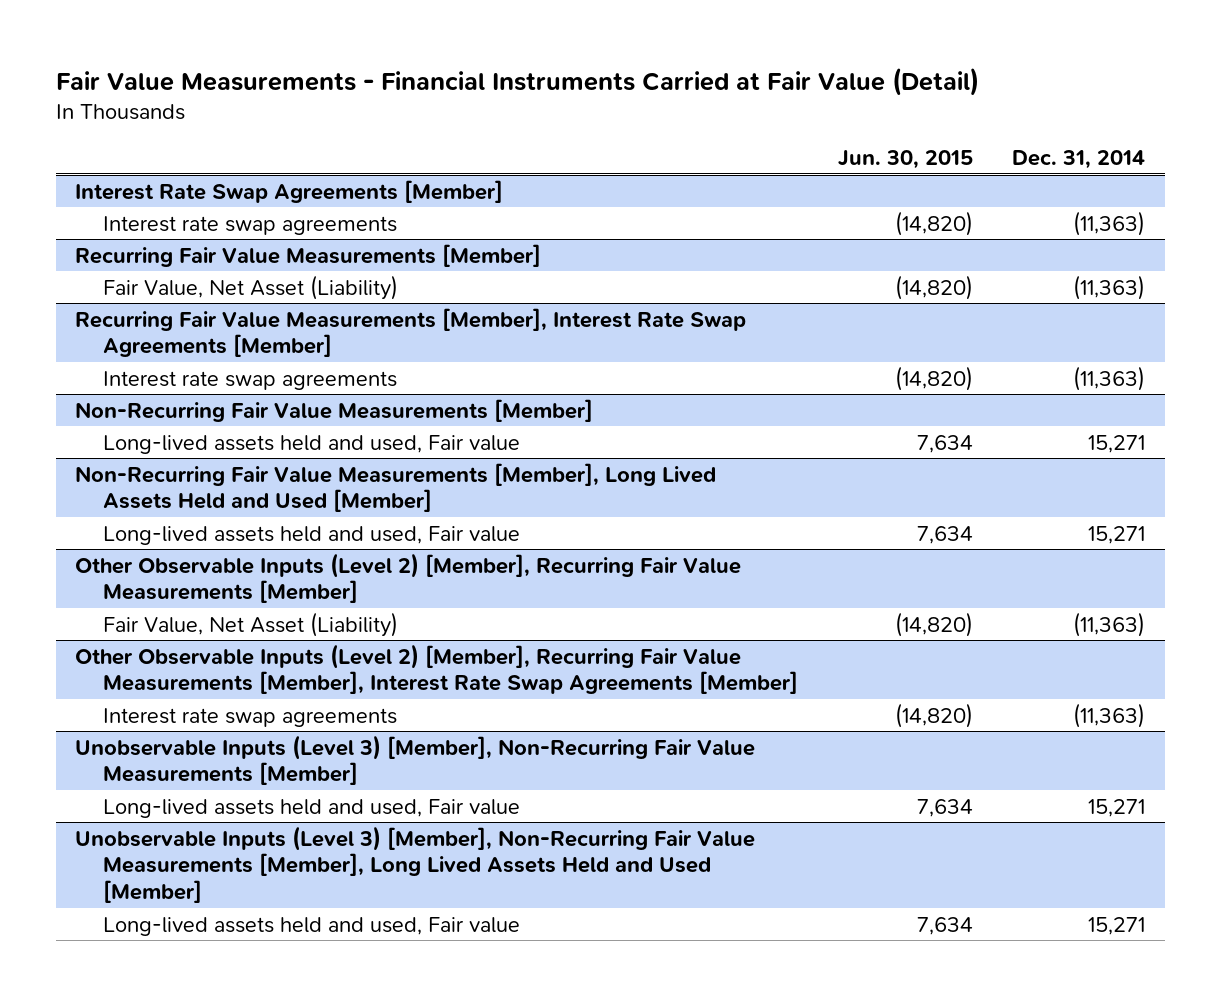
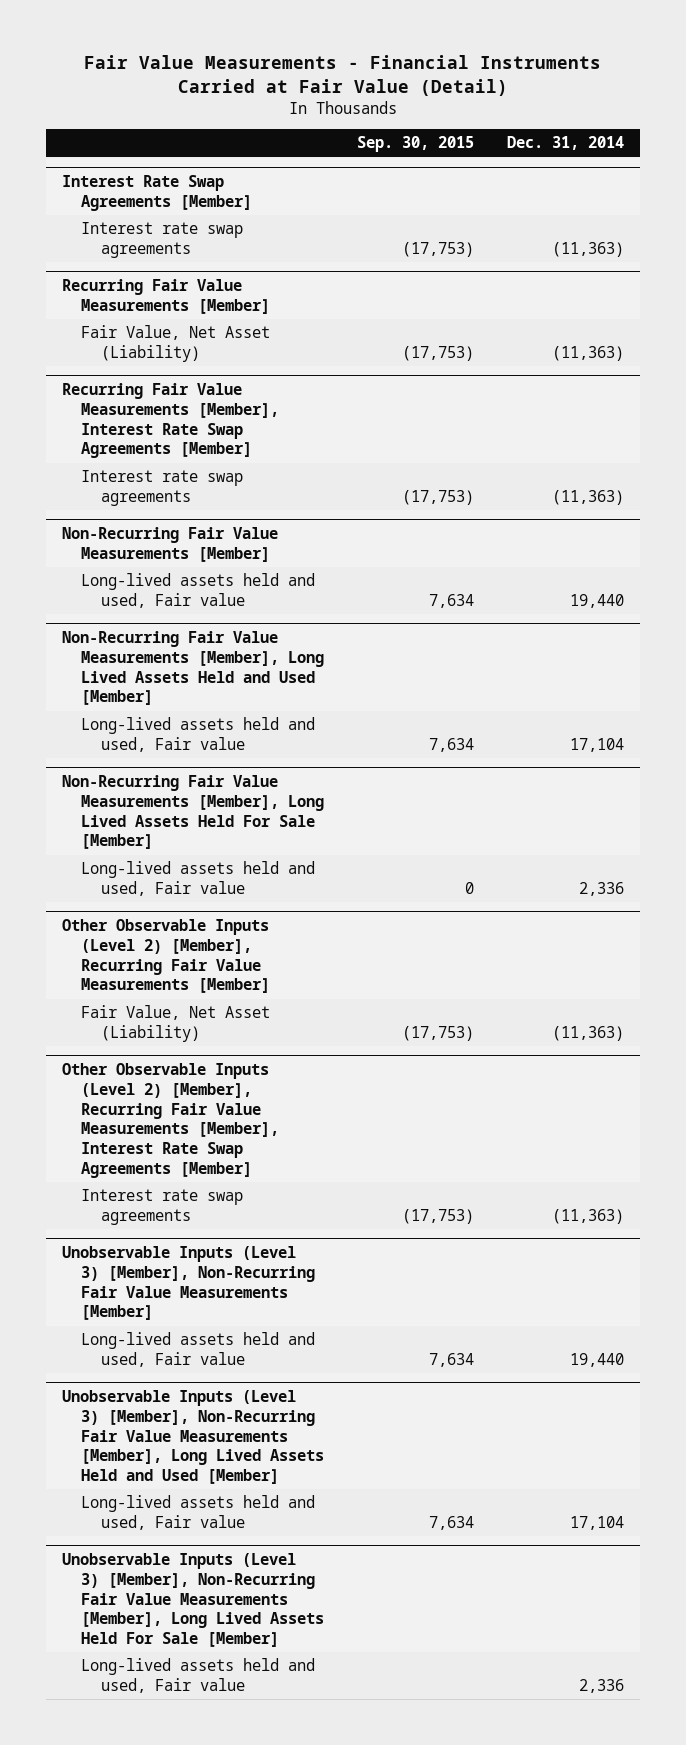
- | Jun. 30, 2015 | Dec. 31, 2014
+ | Sep. 30, 2015 | Dec. 31, 2014
@ Non-Recurring Fair Value Measurements [Member]
- Long-lived assets held and used, Fair value | 7,634 | 15,271
+ Long-lived assets held and used, Fair value | 7,634 | 19,440
@ Non-Recurring Fair Value Measurements [Member], Long Lived Assets Held and Used [Member]
- Long-lived assets held and used, Fair value | 7,634 | 15,271
+ Long-lived assets held and used, Fair value | 7,634 | 17,104
+ Non-Recurring Fair Value Measurements [Member], Long Lived Assets Held For Sale [Member]
+ Long-lived assets held and used, Fair value | 0 | 2,336
@ Unobservable Inputs (Level 3) [Member], Non-Recurring Fair Value Measurements [Member]
- Long-lived assets held and used, Fair value | 7,634 | 15,271
+ Long-lived assets held and used, Fair value | 7,634 | 19,440
@ Unobservable Inputs (Level 3) [Member], Non-Recurring Fair Value Measurements [Member], Long Lived Assets Held and Used [Member]
- Long-lived assets held and used, Fair value | 7,634 | 15,271
+ Long-lived assets held and used, Fair value | 7,634 | 17,104
+ Unobservable Inputs (Level 3) [Member], Non-Recurring Fair Value Measurements [Member], Long Lived Assets Held For Sale [Member]
+ Long-lived assets held and used, Fair value | | 2,336

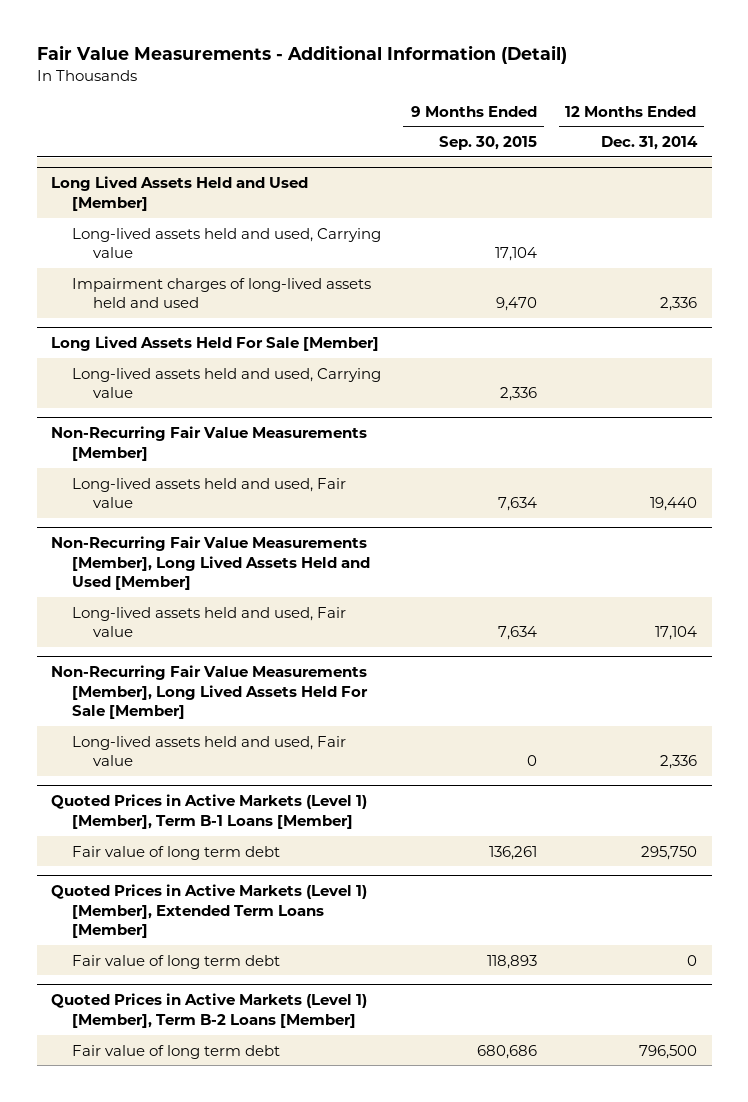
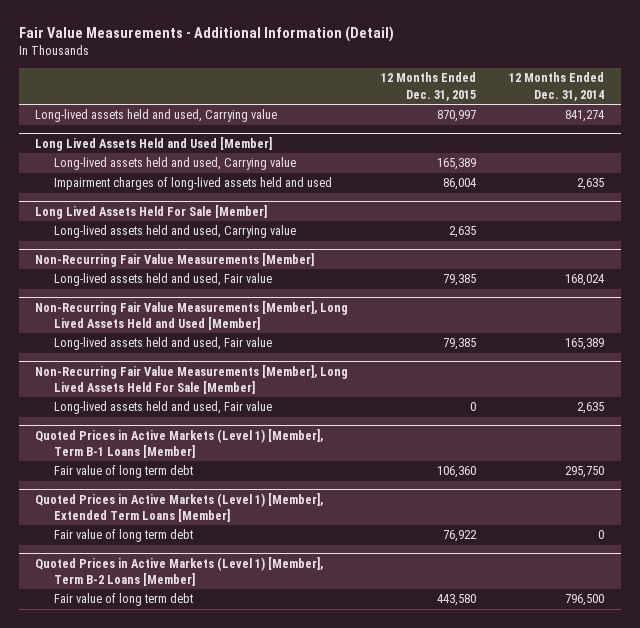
- | 9 Months Ended Sep. 30, 2015 | 12 Months Ended Dec. 31, 2014
+ | 12 Months Ended Dec. 31, 2015 | 12 Months Ended Dec. 31, 2014
+ Long-lived assets held and used, Carrying value | 870,997 | 841,274
@ Long Lived Assets Held and Used [Member]
- Impairment charges of long-lived assets held and used | 9,470 | 2,336
+ Impairment charges of long-lived assets held and used | 86,004 | 2,635
@ Non-Recurring Fair Value Measurements [Member]
- Long-lived assets held and used, Fair value | 7,634 | 19,440
+ Long-lived assets held and used, Fair value | 79,385 | 168,024
@ Non-Recurring Fair Value Measurements [Member], Long Lived Assets Held and Used [Member]
- Long-lived assets held and used, Fair value | 7,634 | 17,104
+ Long-lived assets held and used, Fair value | 79,385 | 165,389
@ Non-Recurring Fair Value Measurements [Member], Long Lived Assets Held For Sale [Member]
- Long-lived assets held and used, Fair value | 0 | 2,336
+ Long-lived assets held and used, Fair value | 0 | 2,635

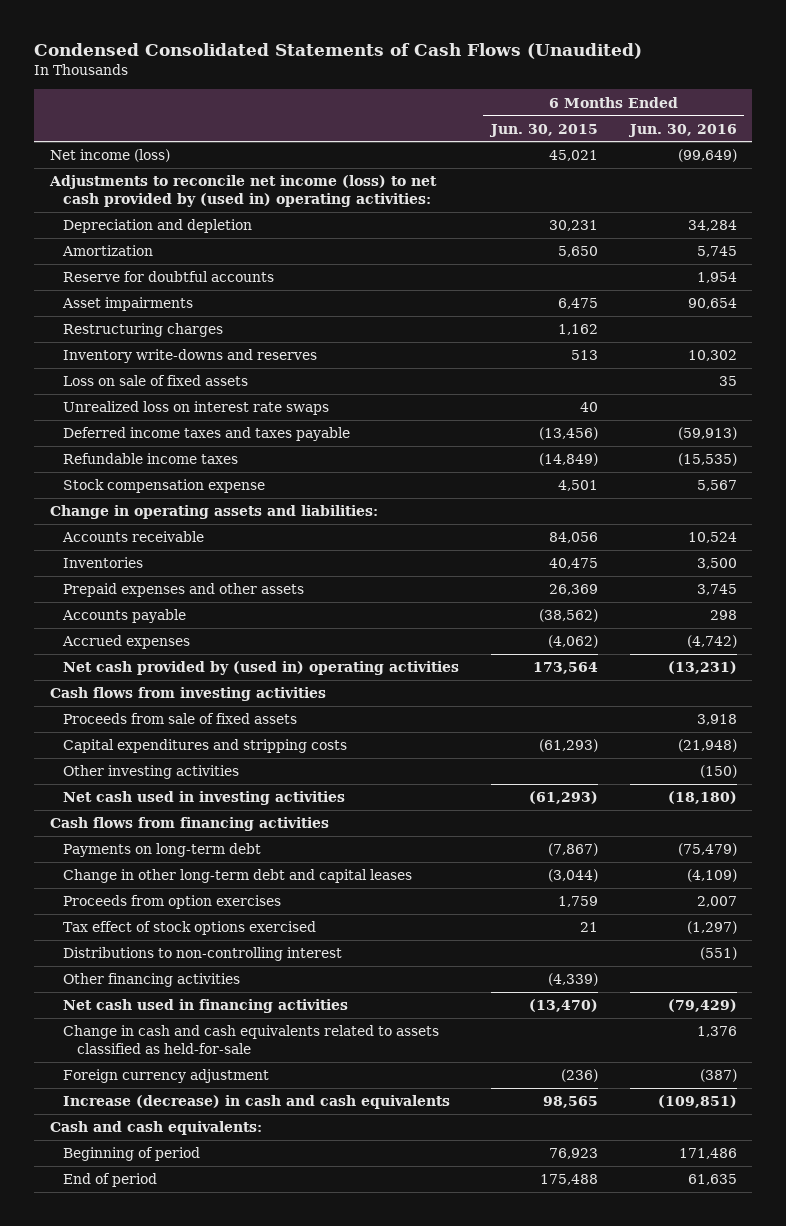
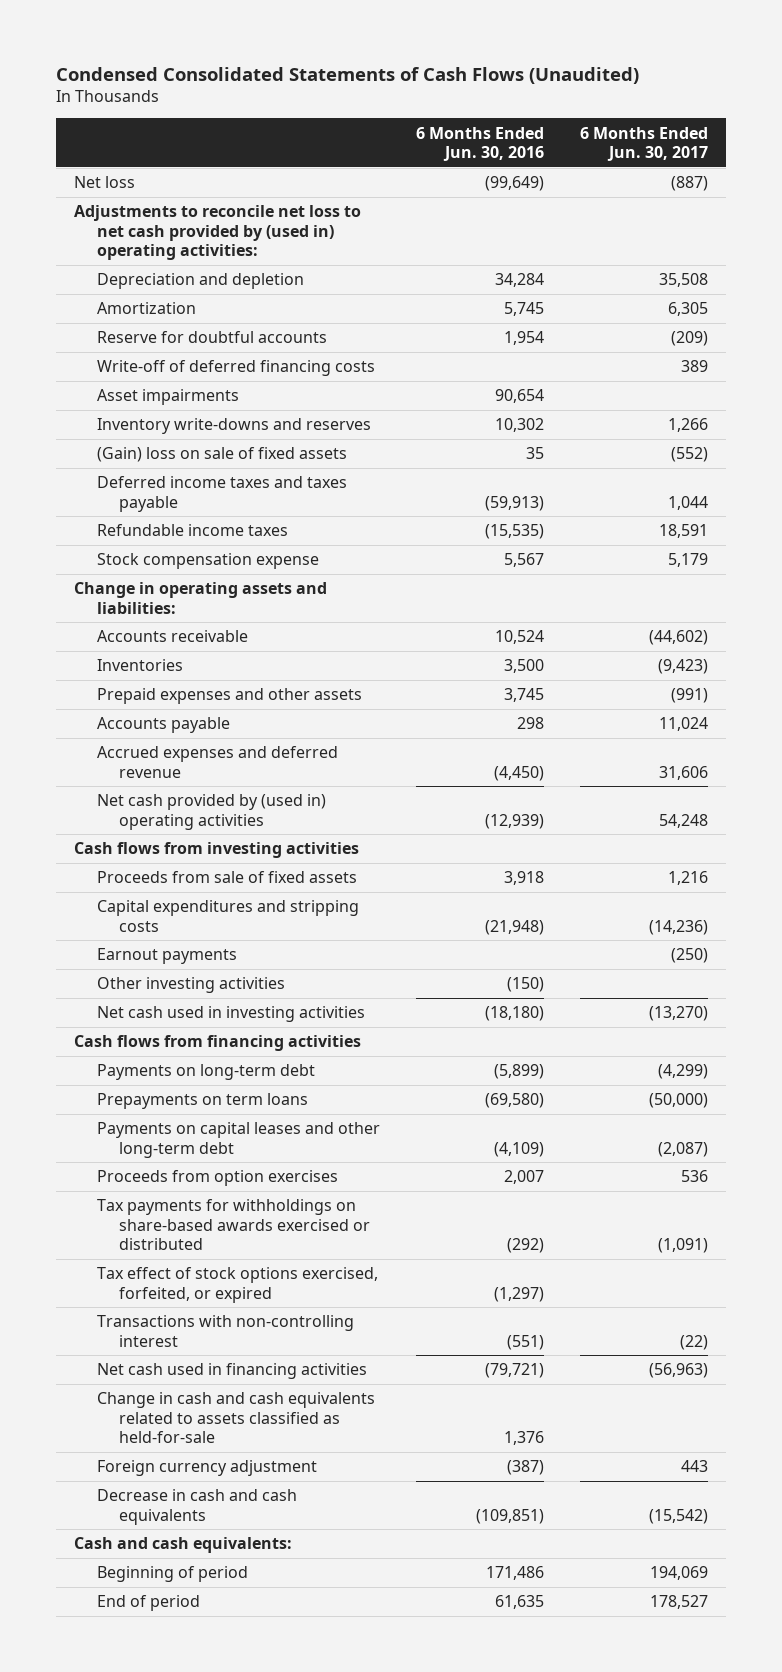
- | 6 Months Ended Jun. 30, 2015 | 6 Months Ended Jun. 30, 2016
+ | 6 Months Ended Jun. 30, 2016 | 6 Months Ended Jun. 30, 2017
- Net income (loss) | 45,021 | (99,649)
- Adjustments to reconcile net income (loss) to net cash provided by (used in) operating activities:
+ Net loss | (99,649) | (887)
+ Adjustments to reconcile net loss to net cash provided by (used in) operating activities:
+ Write-off of deferred financing costs | | 389
- Restructuring charges | 1,162 |
- Loss on sale of fixed assets | | 35
- Unrealized loss on interest rate swaps | 40 |
+ (Gain) loss on sale of fixed assets | 35 | (552)
- Accrued expenses | (4,062) | (4,742)
- Net cash provided by (used in) operating activities | 173,564 | (13,231)
+ Accrued expenses and deferred revenue | (4,450) | 31,606
+ Net cash provided by (used in) operating activities | (12,939) | 54,248
+ Earnout payments | | (250)
- Payments on long-term debt | (7,867) | (75,479)
- Change in other long-term debt and capital leases | (3,044) | (4,109)
+ Payments on long-term debt | (5,899) | (4,299)
+ Prepayments on term loans | (69,580) | (50,000)
+ Payments on capital leases and other long-term debt | (4,109) | (2,087)
- Tax effect of stock options exercised | 21 | (1,297)
- Distributions to non-controlling interest | | (551)
- Other financing activities | (4,339) |
- Net cash used in financing activities | (13,470) | (79,429)
+ Tax payments for withholdings on share-based awards exercised or distributed | (292) | (1,091)
+ Tax effect of stock options exercised, forfeited, or expired | (1,297) |
+ Transactions with non-controlling interest | (551) | (22)
+ Net cash used in financing activities | (79,721) | (56,963)
- Increase (decrease) in cash and cash equivalents | 98,565 | (109,851)
+ Decrease in cash and cash equivalents | (109,851) | (15,542)

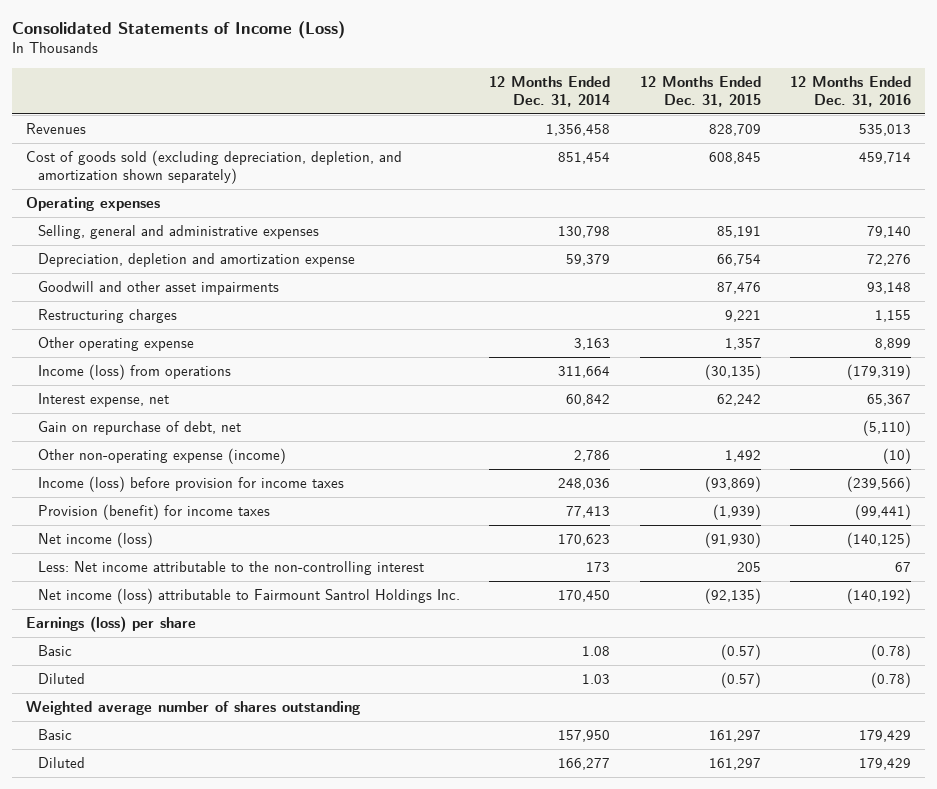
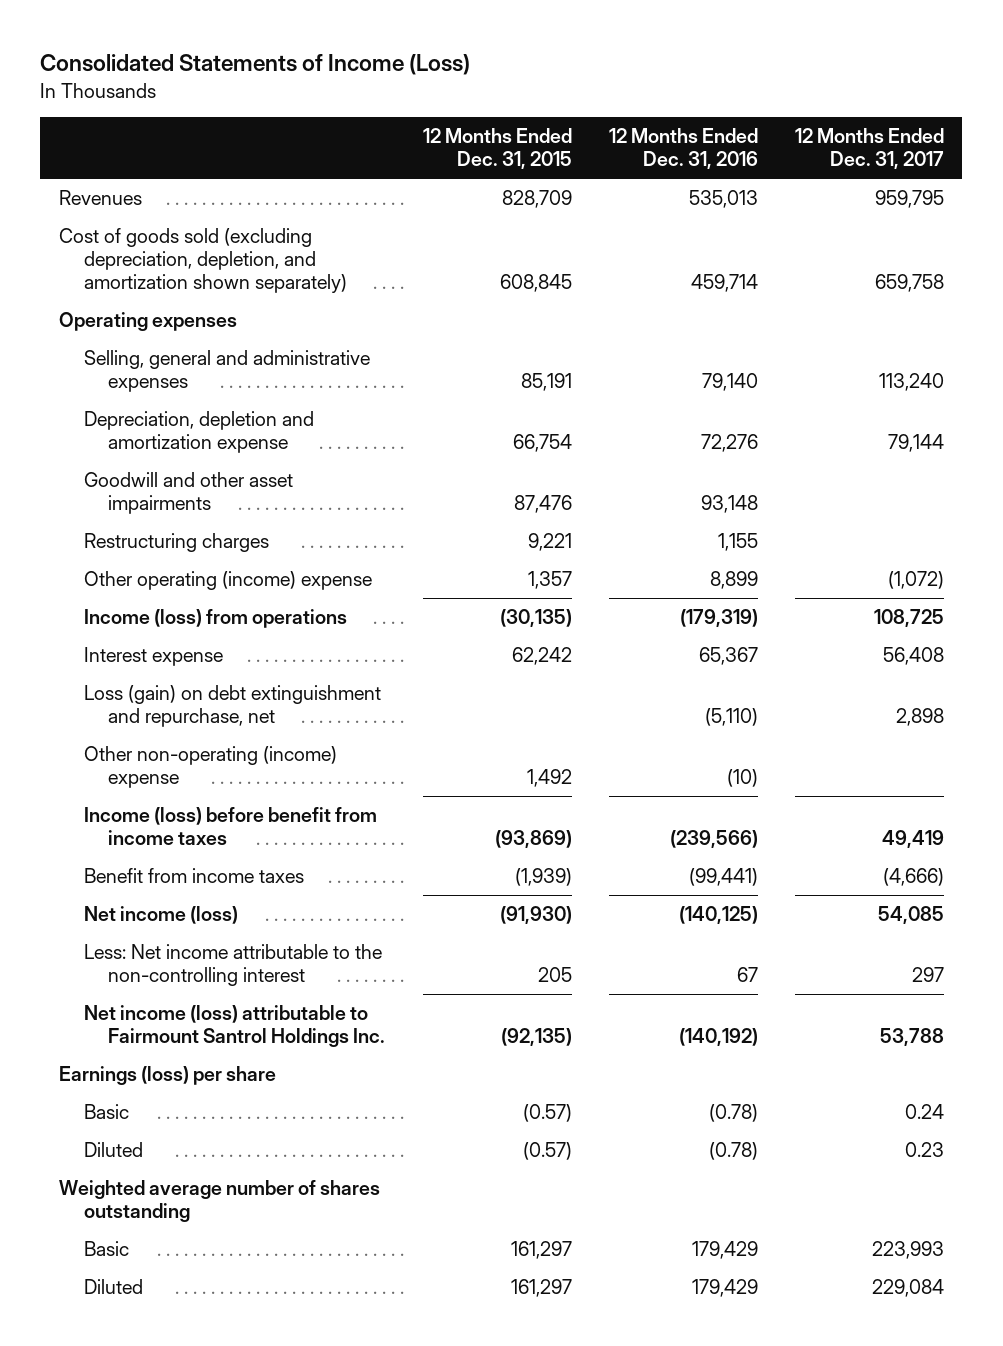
- | 12 Months Ended Dec. 31, 2014 | 12 Months Ended Dec. 31, 2015 | 12 Months Ended Dec. 31, 2016
+ | 12 Months Ended Dec. 31, 2015 | 12 Months Ended Dec. 31, 2016 | 12 Months Ended Dec. 31, 2017
- Other operating expense | 3,163 | 1,357 | 8,899
+ Other operating (income) expense | 1,357 | 8,899 | (1,072)
- Interest expense, net | 60,842 | 62,242 | 65,367
- Gain on repurchase of debt, net | | | (5,110)
- Other non-operating expense (income) | 2,786 | 1,492 | (10)
- Income (loss) before provision for income taxes | 248,036 | (93,869) | (239,566)
- Provision (benefit) for income taxes | 77,413 | (1,939) | (99,441)
+ Interest expense | 62,242 | 65,367 | 56,408
+ Loss (gain) on debt extinguishment and repurchase, net | | (5,110) | 2,898
+ Other non-operating (income) expense | 1,492 | (10) |
+ Income (loss) before benefit from income taxes | (93,869) | (239,566) | 49,419
+ Benefit from income taxes | (1,939) | (99,441) | (4,666)

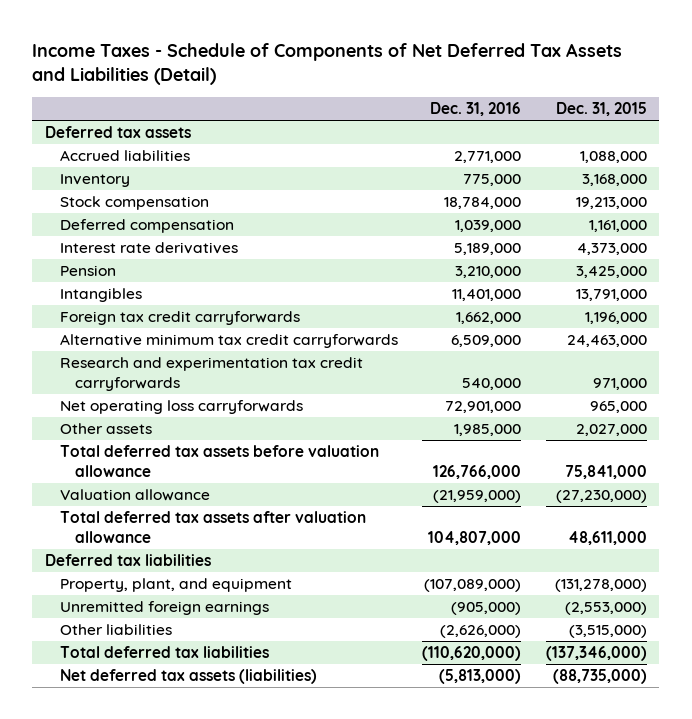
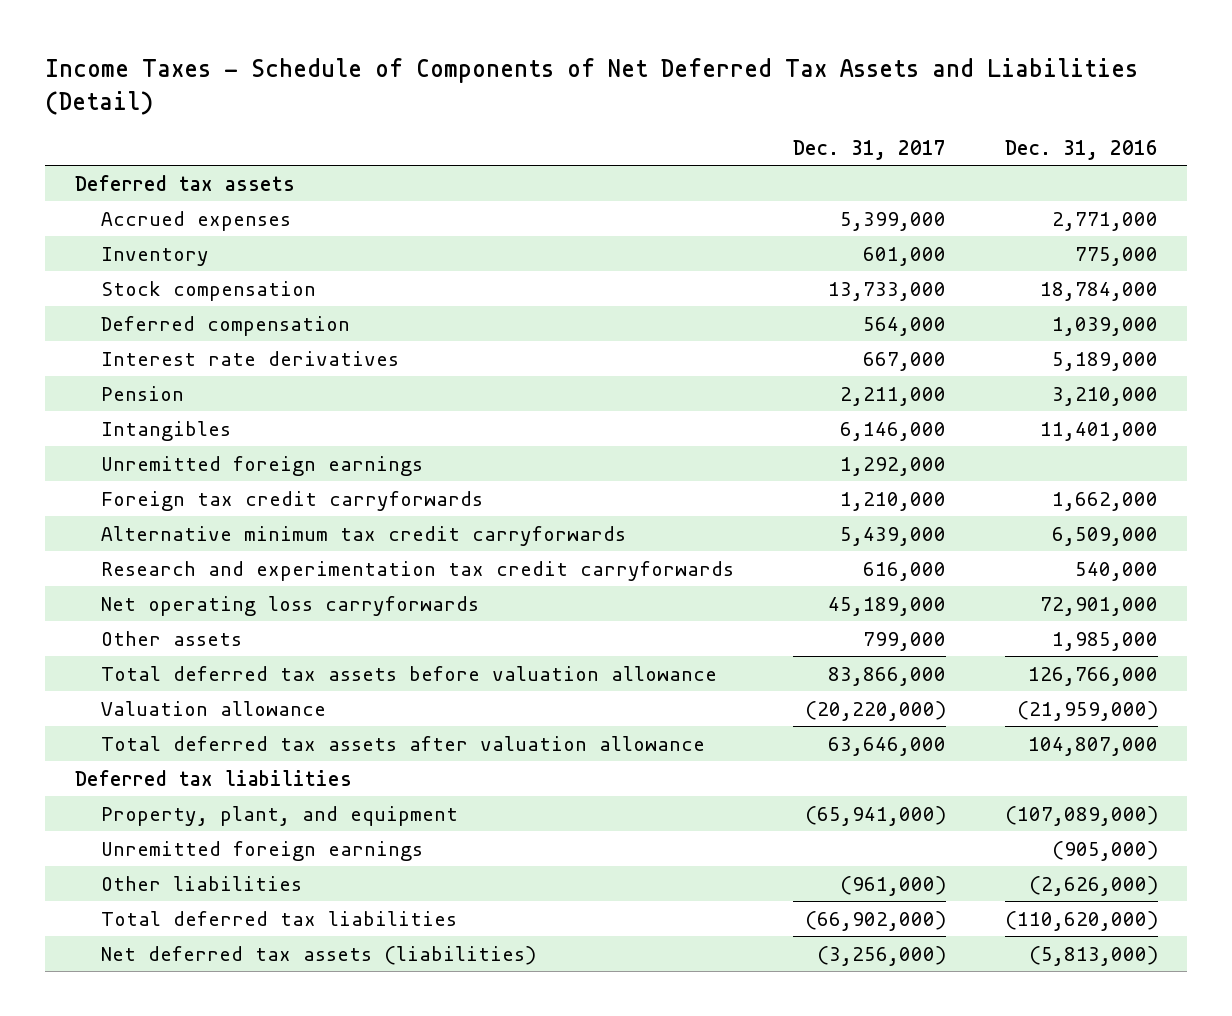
- | Dec. 31, 2016 | Dec. 31, 2015
+ | Dec. 31, 2017 | Dec. 31, 2016
- Accrued liabilities | 2,771,000 | 1,088,000
+ Accrued expenses | 5,399,000 | 2,771,000
+ Unremitted foreign earnings | 1,292,000 |

